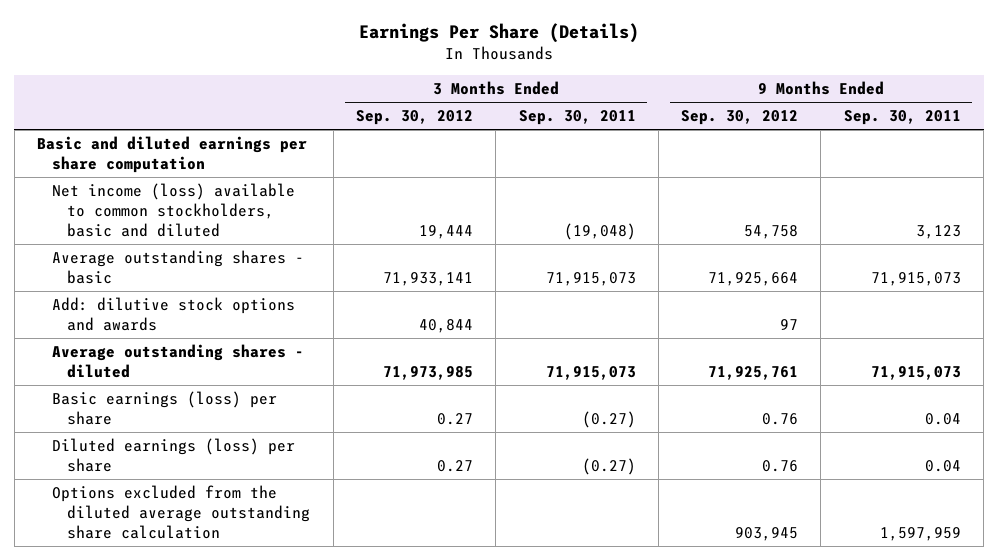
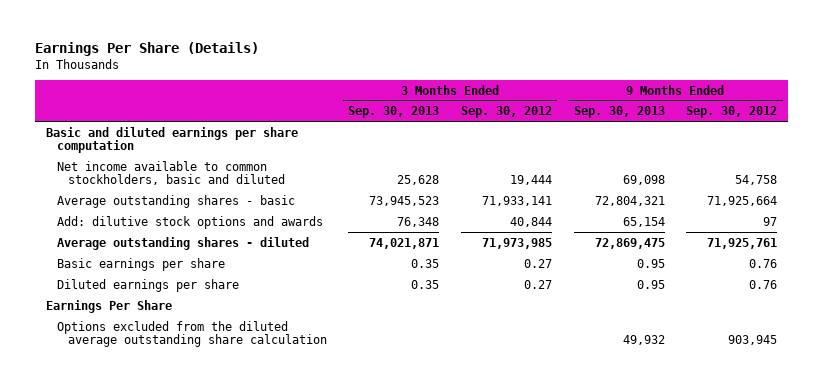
- | 3 Months Ended Sep. 30, 2012 | 3 Months Ended Sep. 30, 2011 | 9 Months Ended Sep. 30, 2012 | 9 Months Ended Sep. 30, 2011
+ | 3 Months Ended Sep. 30, 2013 | 3 Months Ended Sep. 30, 2012 | 9 Months Ended Sep. 30, 2013 | 9 Months Ended Sep. 30, 2012
- Net income (loss) available to common stockholders, basic and diluted | 19,444 | (19,048) | 54,758 | 3,123
+ Net income available to common stockholders, basic and diluted | 25,628 | 19,444 | 69,098 | 54,758
- Basic earnings (loss) per share | 0.27 | (0.27) | 0.76 | 0.04
- Diluted earnings (loss) per share | 0.27 | (0.27) | 0.76 | 0.04
+ Basic earnings per share | 0.35 | 0.27 | 0.95 | 0.76
+ Diluted earnings per share | 0.35 | 0.27 | 0.95 | 0.76
+ Earnings Per Share

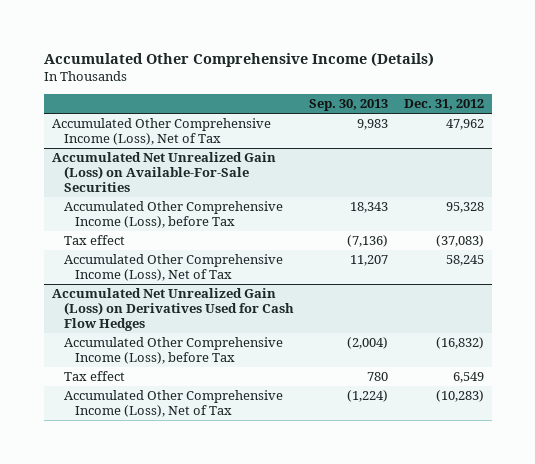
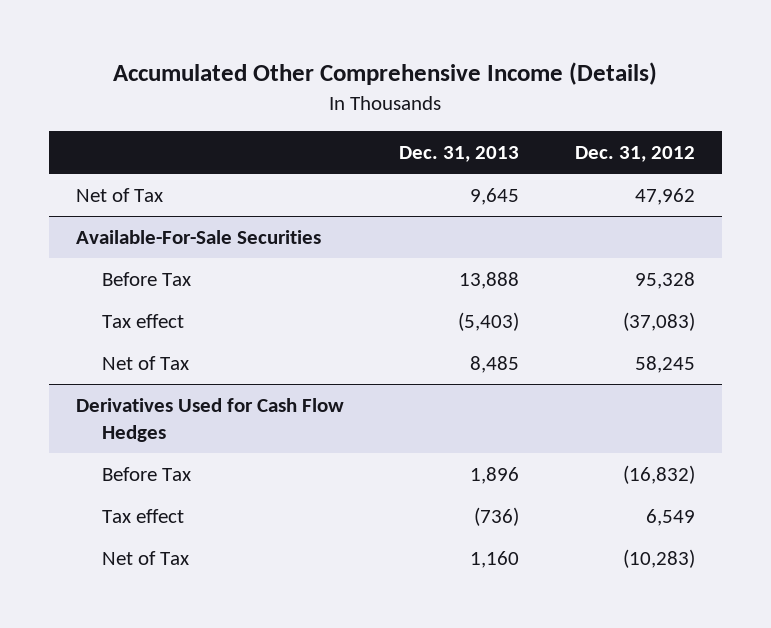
- | Sep. 30, 2013 | Dec. 31, 2012
+ | Dec. 31, 2013 | Dec. 31, 2012
- Accumulated Other Comprehensive Income (Loss), Net of Tax | 9,983 | 47,962
- Accumulated Net Unrealized Gain (Loss) on Available-For-Sale Securities
- Accumulated Other Comprehensive Income (Loss), before Tax | 18,343 | 95,328
+ Net of Tax | 9,645 | 47,962
+ Available-For-Sale Securities
+ Before Tax | 13,888 | 95,328
- Accumulated Other Comprehensive Income (Loss), Net of Tax | 11,207 | 58,245
- Accumulated Net Unrealized Gain (Loss) on Derivatives Used for Cash Flow Hedges
- Accumulated Other Comprehensive Income (Loss), before Tax | (2,004) | (16,832)
+ Net of Tax | 8,485 | 58,245
+ Derivatives Used for Cash Flow Hedges
+ Before Tax | 1,896 | (16,832)
- Accumulated Other Comprehensive Income (Loss), Net of Tax | (1,224) | (10,283)
+ Net of Tax | 1,160 | (10,283)

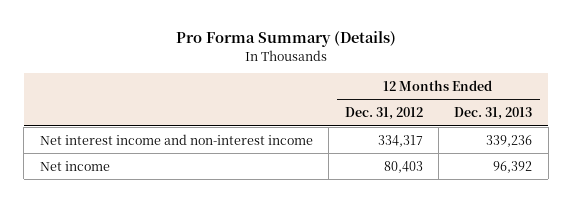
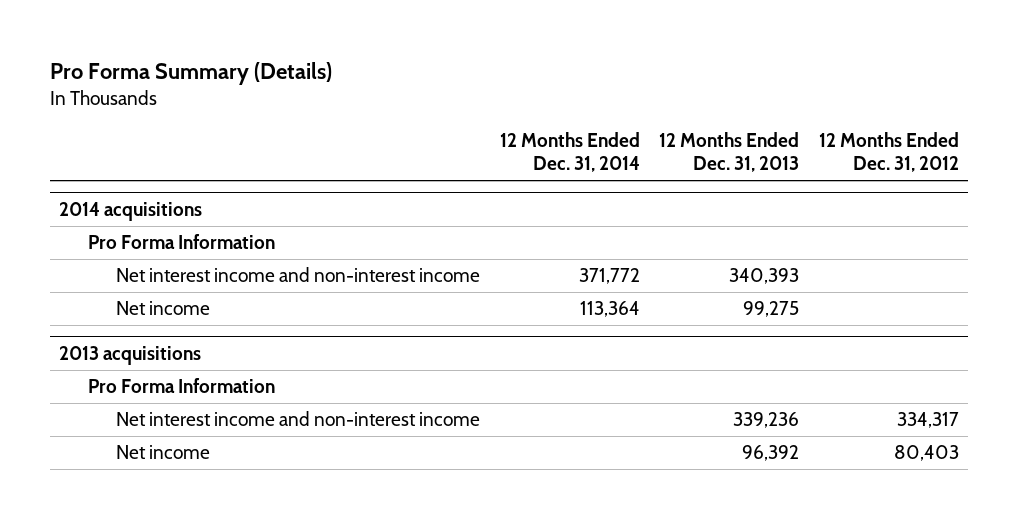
- | 12 Months Ended Dec. 31, 2012 | 12 Months Ended Dec. 31, 2013
+ | 12 Months Ended Dec. 31, 2014 | 12 Months Ended Dec. 31, 2013 | 12 Months Ended Dec. 31, 2012
+ 2014 acquisitions
+ Pro Forma Information
+ Net interest income and non-interest income | 371,772 | 340,393 |
+ Net income | 113,364 | 99,275 |
+ 2013 acquisitions
+ Pro Forma Information

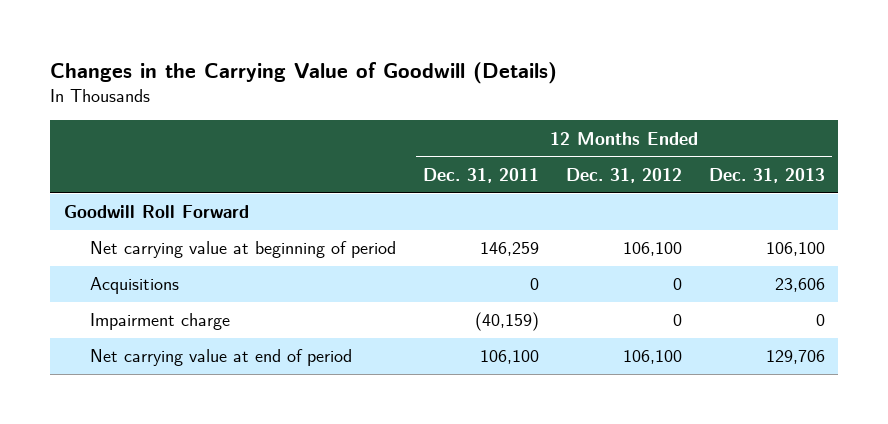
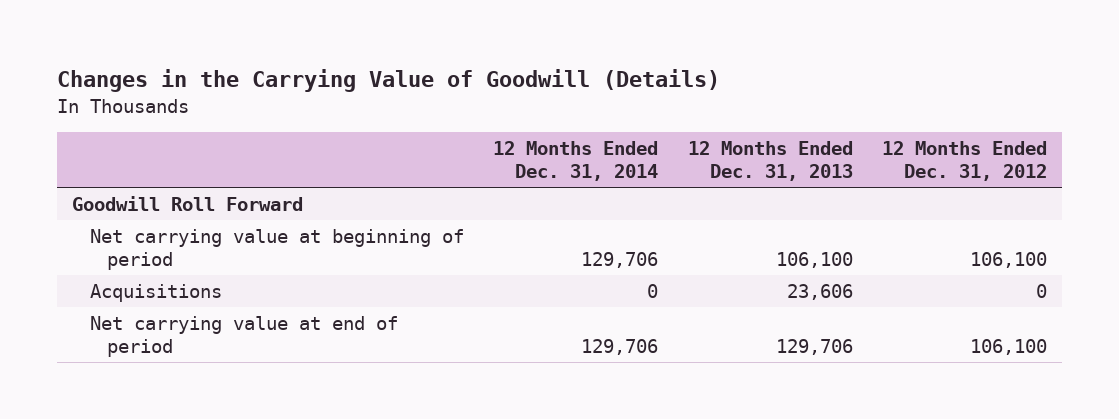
- | 12 Months Ended Dec. 31, 2011 | 12 Months Ended Dec. 31, 2012 | 12 Months Ended Dec. 31, 2013
+ | 12 Months Ended Dec. 31, 2014 | 12 Months Ended Dec. 31, 2013 | 12 Months Ended Dec. 31, 2012
- Impairment charge | (40,159) | 0 | 0

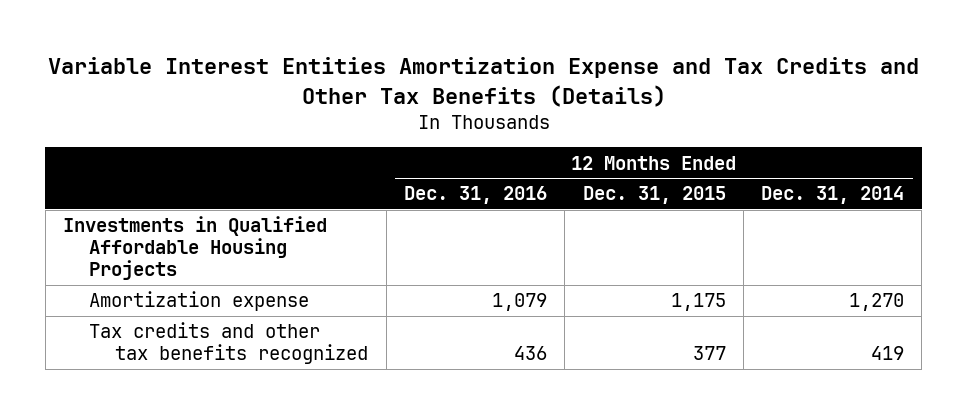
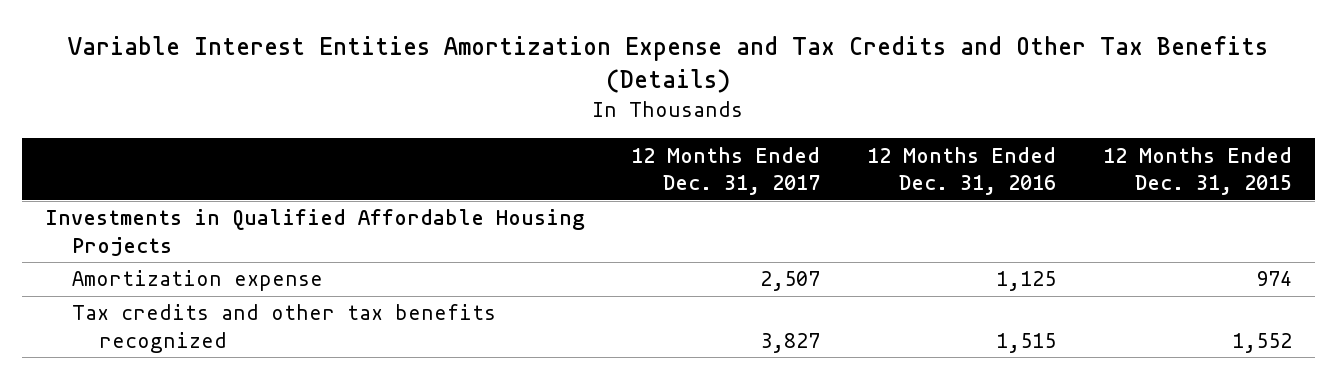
- | 12 Months Ended Dec. 31, 2016 | 12 Months Ended Dec. 31, 2015 | 12 Months Ended Dec. 31, 2014
+ | 12 Months Ended Dec. 31, 2017 | 12 Months Ended Dec. 31, 2016 | 12 Months Ended Dec. 31, 2015
- Amortization expense | 1,079 | 1,175 | 1,270
- Tax credits and other tax benefits recognized | 436 | 377 | 419
+ Amortization expense | 2,507 | 1,125 | 974
+ Tax credits and other tax benefits recognized | 3,827 | 1,515 | 1,552

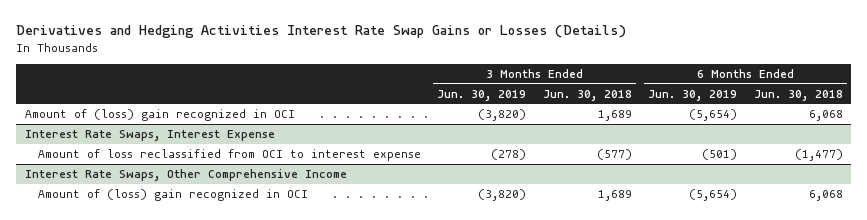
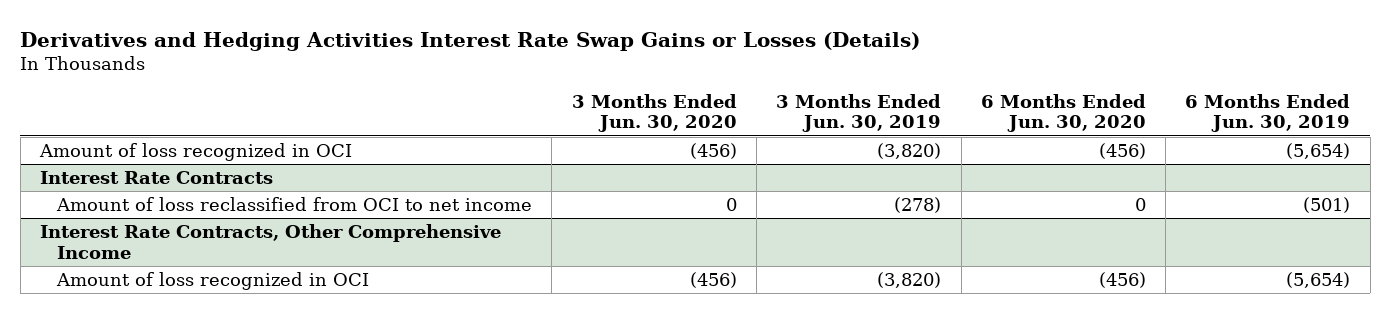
- | 3 Months Ended Jun. 30, 2019 | 3 Months Ended Jun. 30, 2018 | 6 Months Ended Jun. 30, 2019 | 6 Months Ended Jun. 30, 2018
+ | 3 Months Ended Jun. 30, 2020 | 3 Months Ended Jun. 30, 2019 | 6 Months Ended Jun. 30, 2020 | 6 Months Ended Jun. 30, 2019
- Amount of (loss) gain recognized in OCI | (3,820) | 1,689 | (5,654) | 6,068
- Interest Rate Swaps, Interest Expense
- Amount of loss reclassified from OCI to interest expense | (278) | (577) | (501) | (1,477)
- Interest Rate Swaps, Other Comprehensive Income
- Amount of (loss) gain recognized in OCI | (3,820) | 1,689 | (5,654) | 6,068
+ Amount of loss recognized in OCI | (456) | (3,820) | (456) | (5,654)
+ Interest Rate Contracts
+ Amount of loss reclassified from OCI to net income | 0 | (278) | 0 | (501)
+ Interest Rate Contracts, Other Comprehensive Income
+ Amount of loss recognized in OCI | (456) | (3,820) | (456) | (5,654)

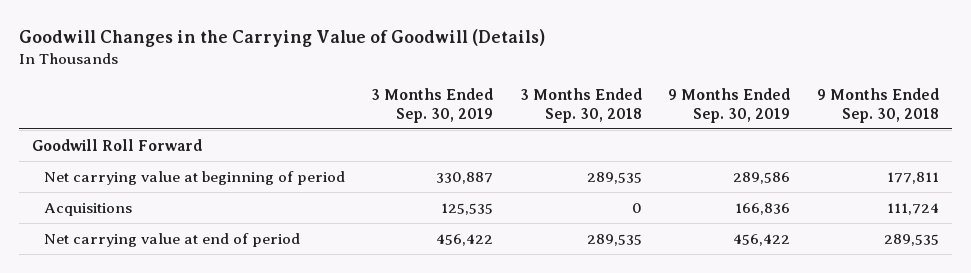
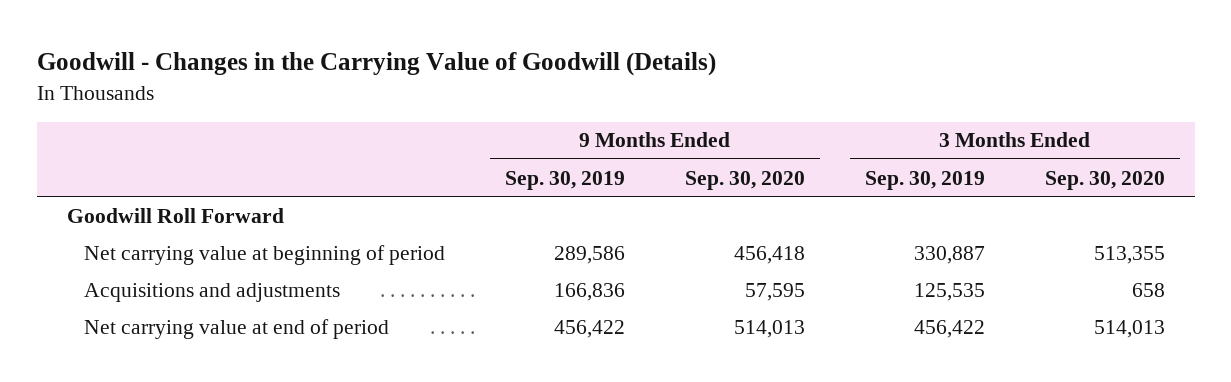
- Goodwill Changes in the Carrying Value of Goodwill (Details)
+ Goodwill - Changes in the Carrying Value of Goodwill (Details)
- | 3 Months Ended Sep. 30, 2019 | 3 Months Ended Sep. 30, 2018 | 9 Months Ended Sep. 30, 2019 | 9 Months Ended Sep. 30, 2018
+ | 9 Months Ended Sep. 30, 2019 | 9 Months Ended Sep. 30, 2020 | 3 Months Ended Sep. 30, 2019 | 3 Months Ended Sep. 30, 2020
- Acquisitions | 125,535 | 0 | 166,836 | 111,724
+ Acquisitions and adjustments | 166,836 | 57,595 | 125,535 | 658

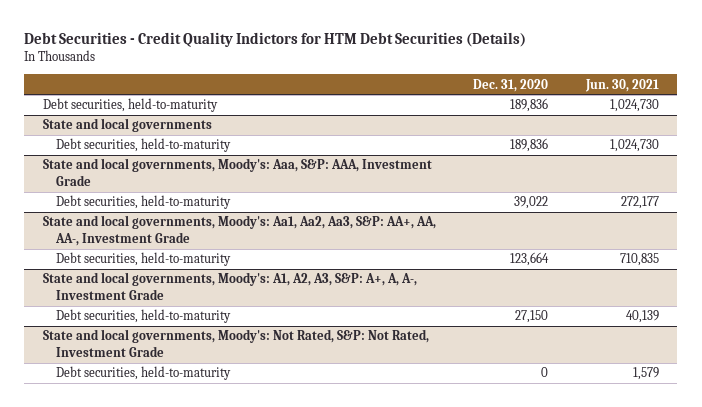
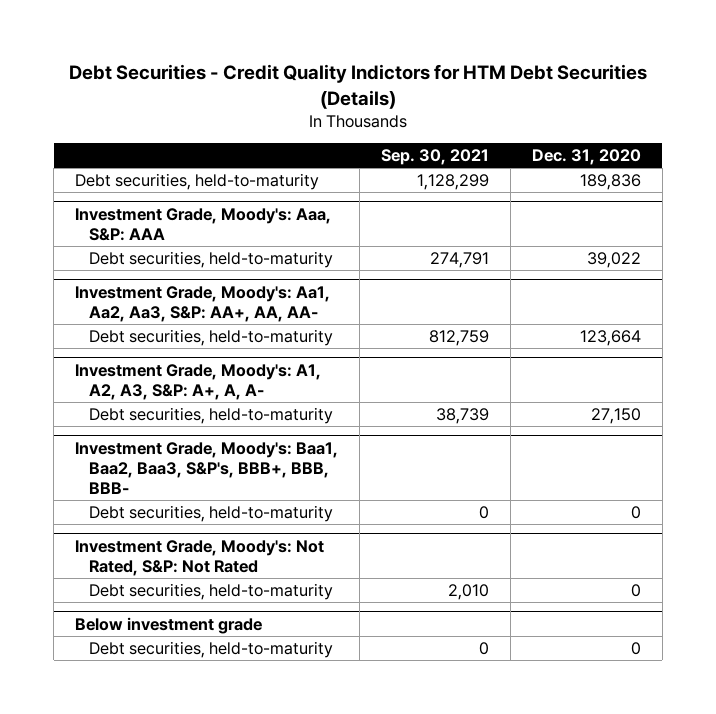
- | Dec. 31, 2020 | Jun. 30, 2021
+ | Sep. 30, 2021 | Dec. 31, 2020
- State and local governments
- Debt securities, held-to-maturity | 189,836 | 1,024,730
- State and local governments, Moody's: Aaa, S&P: AAA, Investment Grade
+ Investment Grade, Moody's: Aaa, S&P: AAA
- State and local governments, Moody's: Aa1, Aa2, Aa3, S&P: AA+, AA, AA-, Investment Grade
+ Investment Grade, Moody's: Aa1, Aa2, Aa3, S&P: AA+, AA, AA-
- State and local governments, Moody's: A1, A2, A3, S&P: A+, A, A-, Investment Grade
+ Investment Grade, Moody's: A1, A2, A3, S&P: A+, A, A-
- State and local governments, Moody's: Not Rated, S&P: Not Rated, Investment Grade
+ Investment Grade, Moody's: Baa1, Baa2, Baa3, S&P's, BBB+, BBB, BBB-
+ Investment Grade, Moody's: Not Rated, S&P: Not Rated
+ Debt securities, held-to-maturity | 2,010 | 0
+ Below investment grade
+ Debt securities, held-to-maturity | 0 | 0

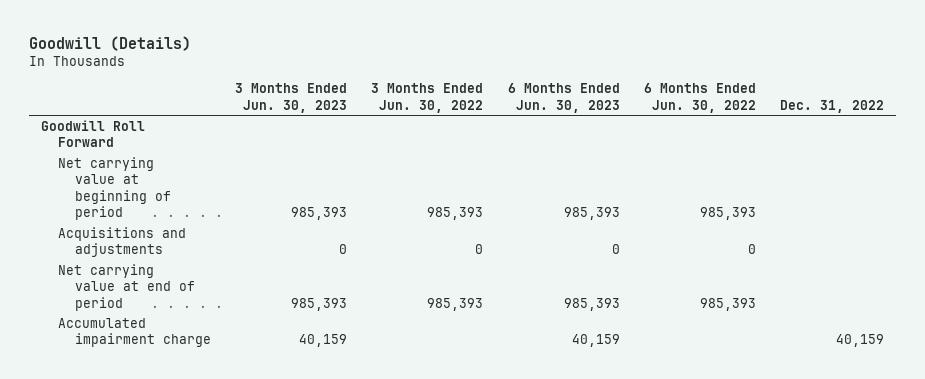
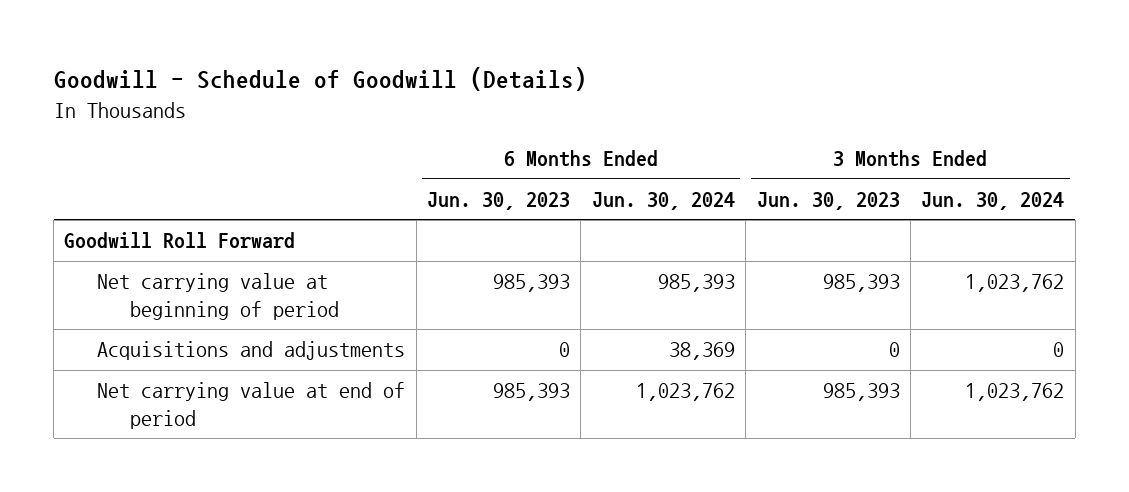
- Goodwill (Details)
+ Goodwill - Schedule of Goodwill (Details)
- | 3 Months Ended Jun. 30, 2023 | 3 Months Ended Jun. 30, 2022 | 6 Months Ended Jun. 30, 2023 | 6 Months Ended Jun. 30, 2022 | Dec. 31, 2022
+ | 6 Months Ended Jun. 30, 2023 | 6 Months Ended Jun. 30, 2024 | 3 Months Ended Jun. 30, 2023 | 3 Months Ended Jun. 30, 2024
- Accumulated impairment charge | 40,159 | | 40,159 | | 40,159

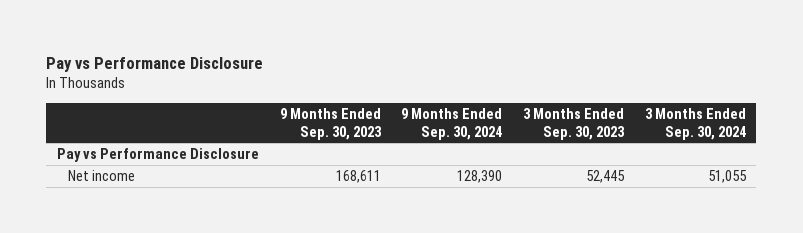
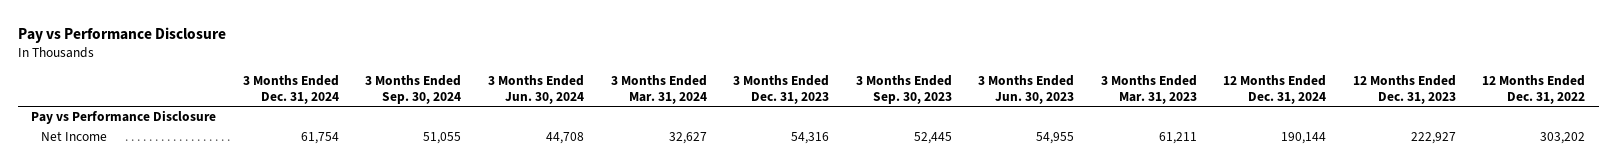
- | 9 Months Ended Sep. 30, 2023 | 9 Months Ended Sep. 30, 2024 | 3 Months Ended Sep. 30, 2023 | 3 Months Ended Sep. 30, 2024
+ | 3 Months Ended Dec. 31, 2024 | 3 Months Ended Sep. 30, 2024 | 3 Months Ended Jun. 30, 2024 | 3 Months Ended Mar. 31, 2024 | 3 Months Ended Dec. 31, 2023 | 3 Months Ended Sep. 30, 2023 | 3 Months Ended Jun. 30, 2023 | 3 Months Ended Mar. 31, 2023 | 12 Months Ended Dec. 31, 2024 | 12 Months Ended Dec. 31, 2023 | 12 Months Ended Dec. 31, 2022
- Net income | 168,611 | 128,390 | 52,445 | 51,055
+ Net Income | 61,754 | 51,055 | 44,708 | 32,627 | 54,316 | 52,445 | 54,955 | 61,211 | 190,144 | 222,927 | 303,202

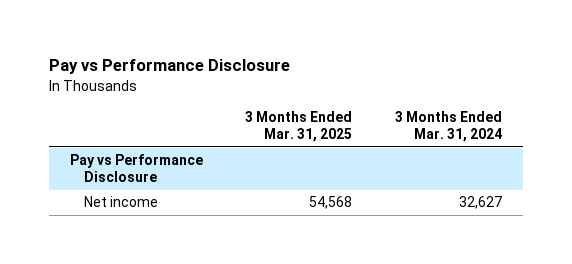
- | 3 Months Ended Dec. 31, 2024 | 3 Months Ended Sep. 30, 2024 | 3 Months Ended Jun. 30, 2024 | 3 Months Ended Mar. 31, 2024 | 3 Months Ended Dec. 31, 2023 | 3 Months Ended Sep. 30, 2023 | 3 Months Ended Jun. 30, 2023 | 3 Months Ended Mar. 31, 2023 | 12 Months Ended Dec. 31, 2024 | 12 Months Ended Dec. 31, 2023 | 12 Months Ended Dec. 31, 2022
+ | 3 Months Ended Mar. 31, 2025 | 3 Months Ended Mar. 31, 2024
- Net Income | 61,754 | 51,055 | 44,708 | 32,627 | 54,316 | 52,445 | 54,955 | 61,211 | 190,144 | 222,927 | 303,202
+ Net income | 54,568 | 32,627

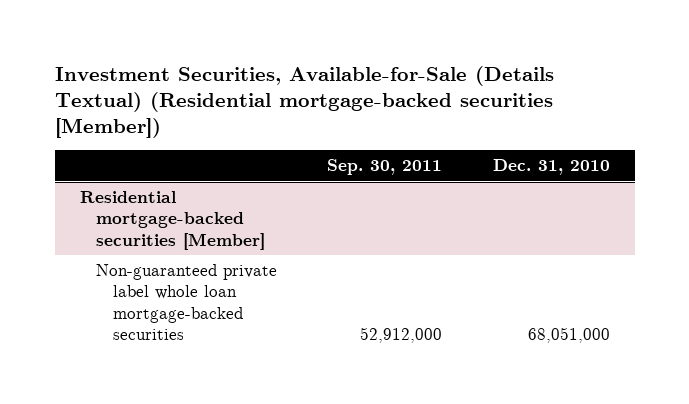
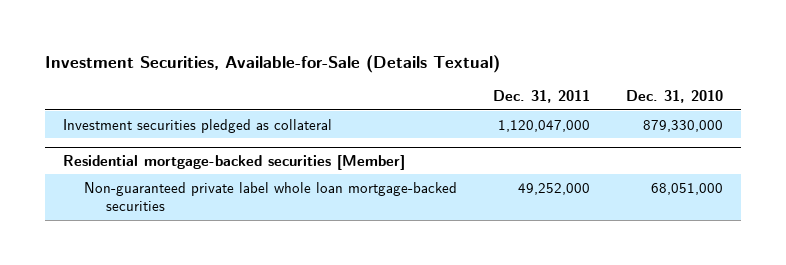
- Investment Securities, Available-for-Sale (Details Textual) (Residential mortgage-backed securities [Member])
+ Investment Securities, Available-for-Sale (Details Textual)
- | Sep. 30, 2011 | Dec. 31, 2010
+ | Dec. 31, 2011 | Dec. 31, 2010
+ Investment securities pledged as collateral | 1,120,047,000 | 879,330,000

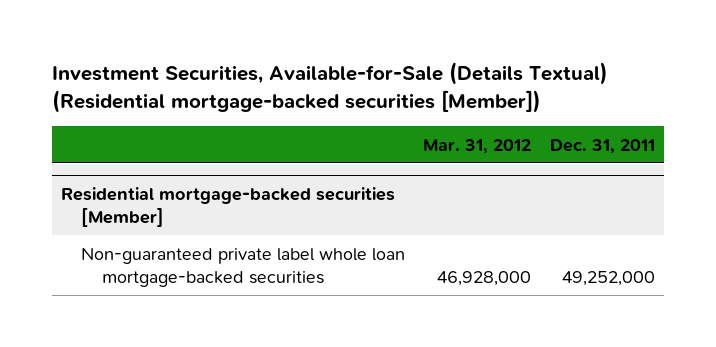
- Investment Securities, Available-for-Sale (Details Textual)
+ Investment Securities, Available-for-Sale (Details Textual) (Residential mortgage-backed securities [Member])
- | Dec. 31, 2011 | Dec. 31, 2010
+ | Mar. 31, 2012 | Dec. 31, 2011
- Investment securities pledged as collateral | 1,120,047,000 | 879,330,000

